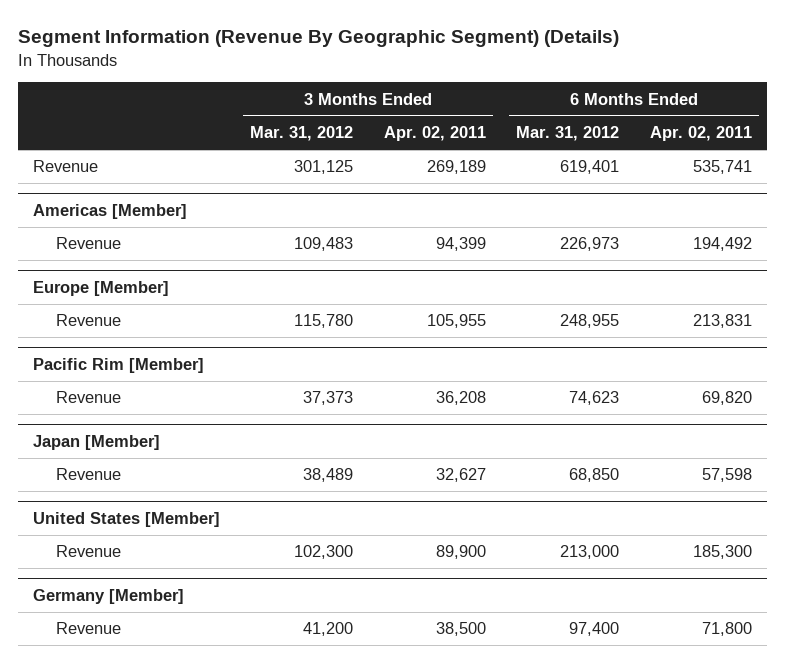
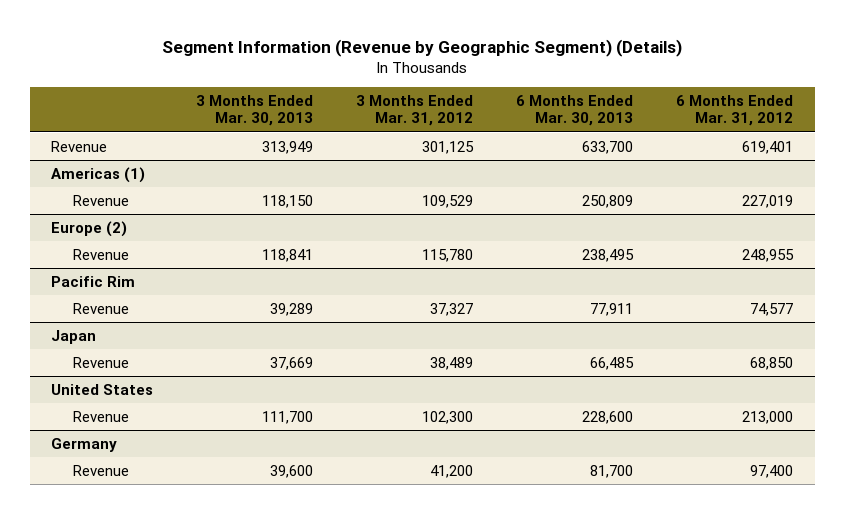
- Segment Information (Revenue By Geographic Segment) (Details)
+ Segment Information (Revenue by Geographic Segment) (Details)
- | 3 Months Ended Mar. 31, 2012 | 3 Months Ended Apr. 02, 2011 | 6 Months Ended Mar. 31, 2012 | 6 Months Ended Apr. 02, 2011
+ | 3 Months Ended Mar. 30, 2013 | 3 Months Ended Mar. 31, 2012 | 6 Months Ended Mar. 30, 2013 | 6 Months Ended Mar. 31, 2012
- Americas [Member]
- Revenue | 109,483 | 94,399 | 226,973 | 194,492
- Europe [Member]
+ Americas (1)
+ Revenue | 118,150 | 109,529 | 250,809 | 227,019
+ Europe (2)
- Pacific Rim [Member]
- Revenue | 37,373 | 36,208 | 74,623 | 69,820
- Japan [Member]
+ Pacific Rim
+ Revenue | 39,289 | 37,327 | 77,911 | 74,577
+ Japan
- United States [Member]
+ United States
- Germany [Member]
+ Germany

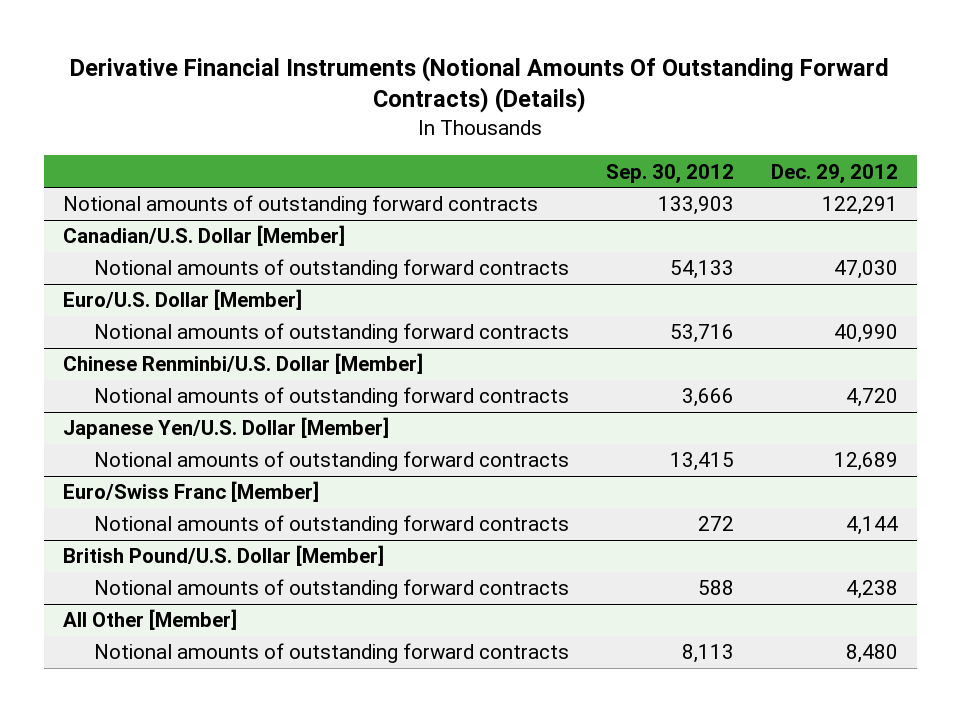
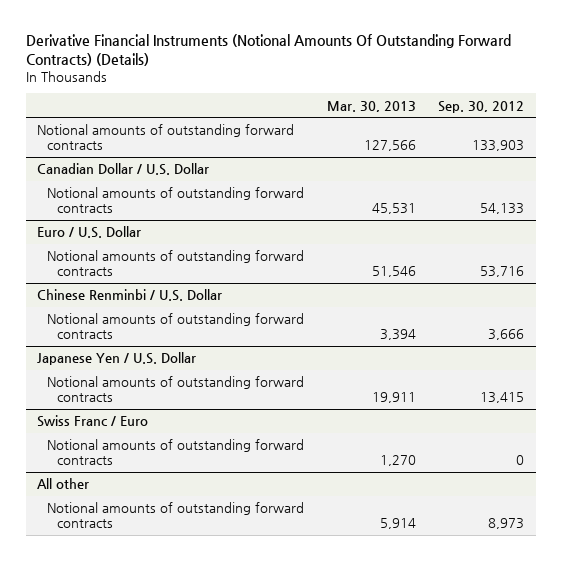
- | Sep. 30, 2012 | Dec. 29, 2012
+ | Mar. 30, 2013 | Sep. 30, 2012
- Canadian/U.S. Dollar [Member]
+ Canadian Dollar / U.S. Dollar
- Euro/U.S. Dollar [Member]
+ Euro / U.S. Dollar
- Chinese Renminbi/U.S. Dollar [Member]
+ Chinese Renminbi / U.S. Dollar
- Japanese Yen/U.S. Dollar [Member]
+ Japanese Yen / U.S. Dollar
- Euro/Swiss Franc [Member]
- Notional amounts of outstanding forward contracts | 272 | 4,144
- British Pound/U.S. Dollar [Member]
- Notional amounts of outstanding forward contracts | 588 | 4,238
- All Other [Member]
- Notional amounts of outstanding forward contracts | 8,113 | 8,480
+ Swiss Franc / Euro
+ Notional amounts of outstanding forward contracts | 1,270 | 0
+ All other
+ Notional amounts of outstanding forward contracts | 5,914 | 8,973

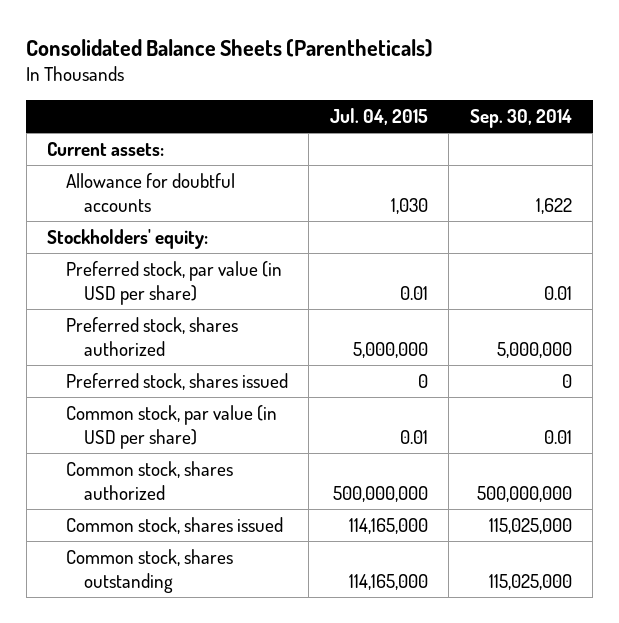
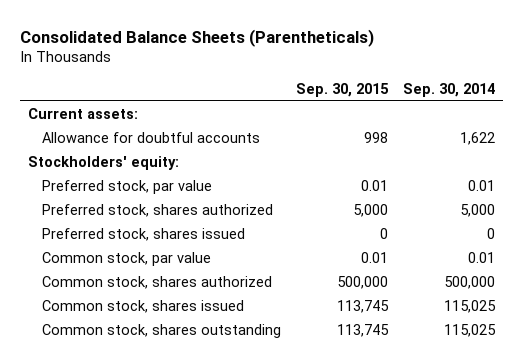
- | Jul. 04, 2015 | Sep. 30, 2014
+ | Sep. 30, 2015 | Sep. 30, 2014
- Preferred stock, par value (in USD per share) | 0.01 | 0.01
- Preferred stock, shares authorized | 5,000,000 | 5,000,000
+ Preferred stock, par value | 0.01 | 0.01
+ Preferred stock, shares authorized | 5,000 | 5,000
- Common stock, par value (in USD per share) | 0.01 | 0.01
- Common stock, shares authorized | 500,000,000 | 500,000,000
- Common stock, shares issued | 114,165,000 | 115,025,000
- Common stock, shares outstanding | 114,165,000 | 115,025,000
+ Common stock, par value | 0.01 | 0.01
+ Common stock, shares authorized | 500,000 | 500,000
+ Common stock, shares issued | 113,745 | 115,025
+ Common stock, shares outstanding | 113,745 | 115,025

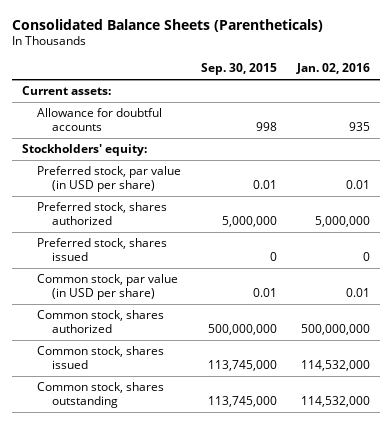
- | Sep. 30, 2015 | Sep. 30, 2014
+ | Sep. 30, 2015 | Jan. 02, 2016
- Preferred stock, par value | 0.01 | 0.01
- Preferred stock, shares authorized | 5,000 | 5,000
+ Preferred stock, par value (in USD per share) | 0.01 | 0.01
+ Preferred stock, shares authorized | 5,000,000 | 5,000,000
- Common stock, par value | 0.01 | 0.01
- Common stock, shares authorized | 500,000 | 500,000
- Common stock, shares issued | 113,745 | 115,025
- Common stock, shares outstanding | 113,745 | 115,025
+ Common stock, par value (in USD per share) | 0.01 | 0.01
+ Common stock, shares authorized | 500,000,000 | 500,000,000
+ Common stock, shares issued | 113,745,000 | 114,532,000
+ Common stock, shares outstanding | 113,745,000 | 114,532,000

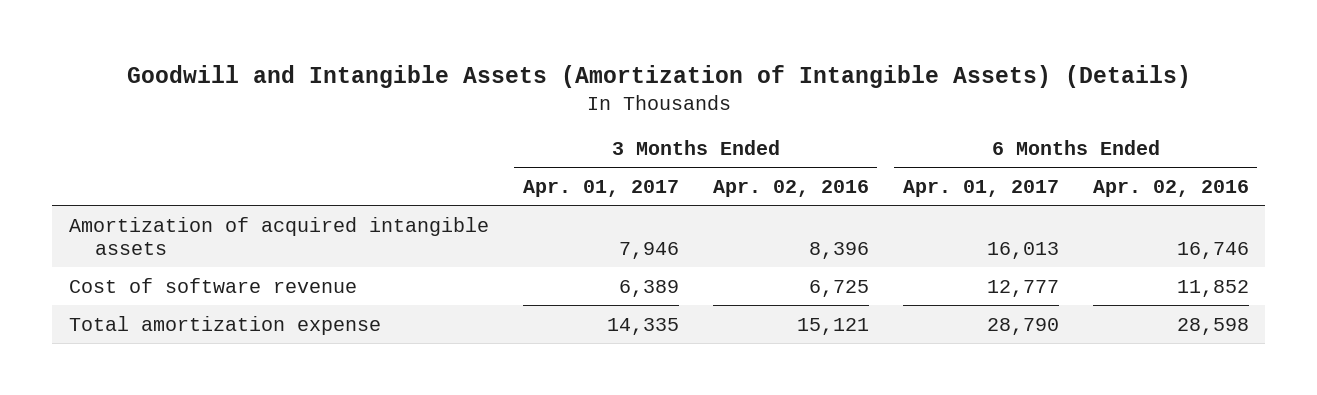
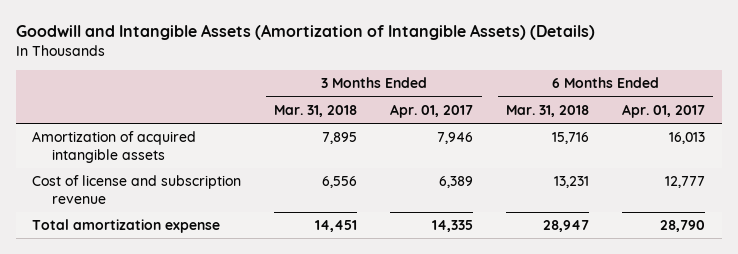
- | 3 Months Ended Apr. 01, 2017 | 3 Months Ended Apr. 02, 2016 | 6 Months Ended Apr. 01, 2017 | 6 Months Ended Apr. 02, 2016
+ | 3 Months Ended Mar. 31, 2018 | 3 Months Ended Apr. 01, 2017 | 6 Months Ended Mar. 31, 2018 | 6 Months Ended Apr. 01, 2017
- Cost of software revenue | 6,389 | 6,725 | 12,777 | 11,852
+ Cost of license and subscription revenue | 6,556 | 6,389 | 13,231 | 12,777

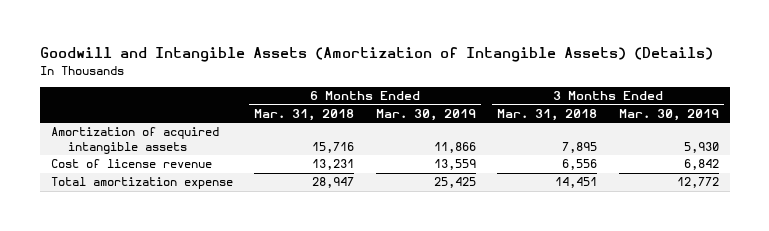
- | 3 Months Ended Mar. 31, 2018 | 3 Months Ended Apr. 01, 2017 | 6 Months Ended Mar. 31, 2018 | 6 Months Ended Apr. 01, 2017
+ | 6 Months Ended Mar. 31, 2018 | 6 Months Ended Mar. 30, 2019 | 3 Months Ended Mar. 31, 2018 | 3 Months Ended Mar. 30, 2019
- Cost of license and subscription revenue | 6,556 | 6,389 | 13,231 | 12,777
+ Cost of license revenue | 13,231 | 13,559 | 6,556 | 6,842

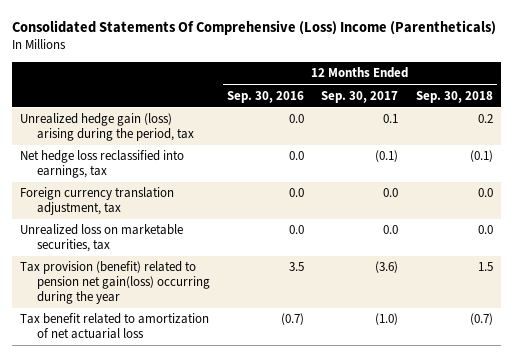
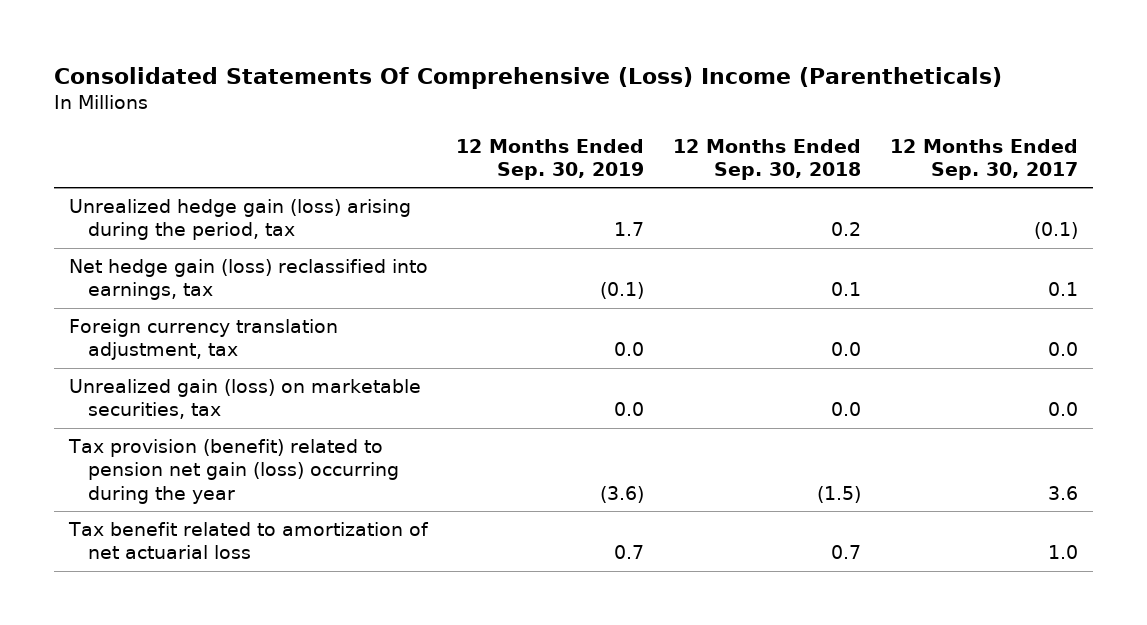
- | 12 Months Ended Sep. 30, 2016 | 12 Months Ended Sep. 30, 2017 | 12 Months Ended Sep. 30, 2018
+ | 12 Months Ended Sep. 30, 2019 | 12 Months Ended Sep. 30, 2018 | 12 Months Ended Sep. 30, 2017
- Unrealized hedge gain (loss) arising during the period, tax | 0.0 | 0.1 | 0.2
- Net hedge loss reclassified into earnings, tax | 0.0 | (0.1) | (0.1)
+ Unrealized hedge gain (loss) arising during the period, tax | 1.7 | 0.2 | (0.1)
+ Net hedge gain (loss) reclassified into earnings, tax | (0.1) | 0.1 | 0.1
- Unrealized loss on marketable securities, tax | 0.0 | 0.0 | 0.0
- Tax provision (benefit) related to pension net gain(loss) occurring during the year | 3.5 | (3.6) | 1.5
- Tax benefit related to amortization of net actuarial loss | (0.7) | (1.0) | (0.7)
+ Unrealized gain (loss) on marketable securities, tax | 0.0 | 0.0 | 0.0
+ Tax provision (benefit) related to pension net gain (loss) occurring during the year | (3.6) | (1.5) | 3.6
+ Tax benefit related to amortization of net actuarial loss | 0.7 | 0.7 | 1.0

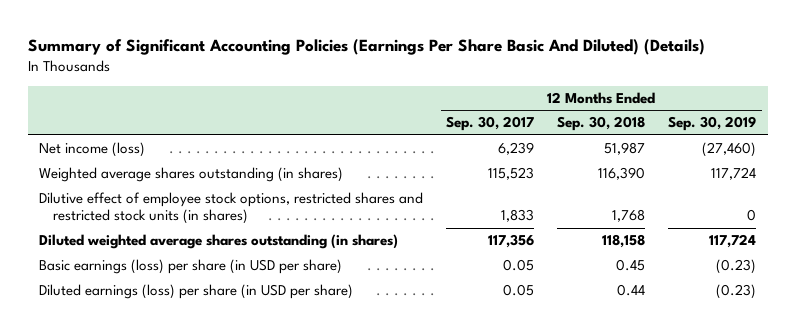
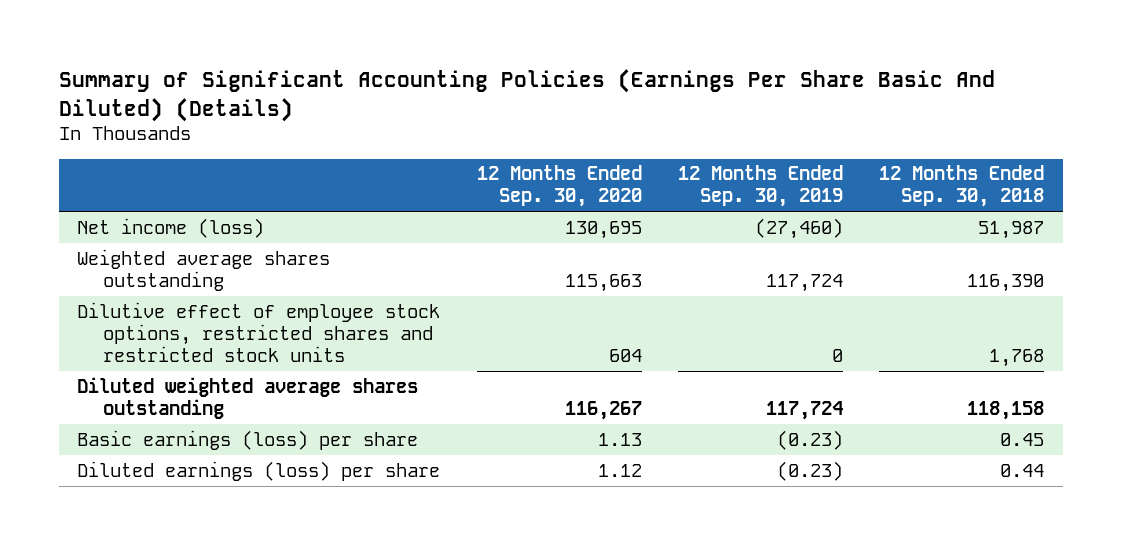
- | 12 Months Ended Sep. 30, 2017 | 12 Months Ended Sep. 30, 2018 | 12 Months Ended Sep. 30, 2019
+ | 12 Months Ended Sep. 30, 2020 | 12 Months Ended Sep. 30, 2019 | 12 Months Ended Sep. 30, 2018
- Weighted average shares outstanding (in shares) | 115,523 | 116,390 | 117,724
- Dilutive effect of employee stock options, restricted shares and restricted stock units (in shares) | 1,833 | 1,768 | 0
- Diluted weighted average shares outstanding (in shares) | 117,356 | 118,158 | 117,724
- Basic earnings (loss) per share (in USD per share) | 0.05 | 0.45 | (0.23)
- Diluted earnings (loss) per share (in USD per share) | 0.05 | 0.44 | (0.23)
+ Weighted average shares outstanding | 115,663 | 117,724 | 116,390
+ Dilutive effect of employee stock options, restricted shares and restricted stock units | 604 | 0 | 1,768
+ Diluted weighted average shares outstanding | 116,267 | 117,724 | 118,158
+ Basic earnings (loss) per share | 1.13 | (0.23) | 0.45
+ Diluted earnings (loss) per share | 1.12 | (0.23) | 0.44

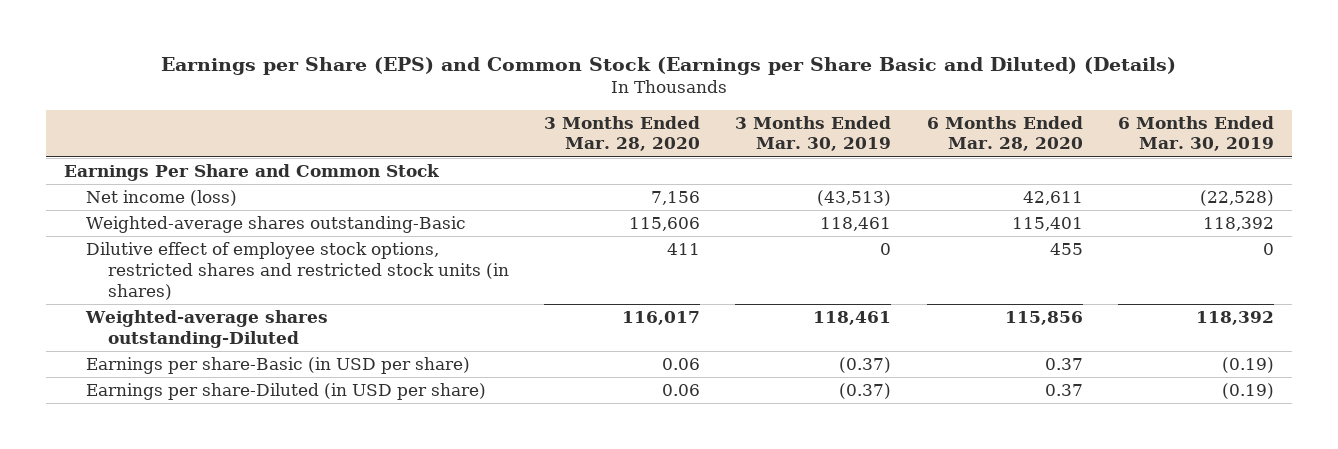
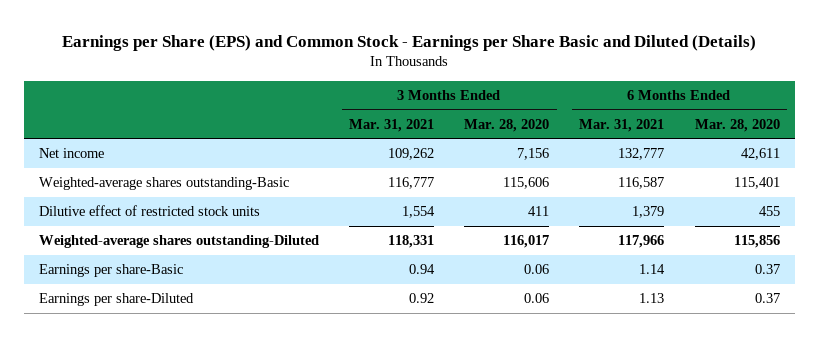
- Earnings per Share (EPS) and Common Stock (Earnings per Share Basic and Diluted) (Details)
+ Earnings per Share (EPS) and Common Stock - Earnings per Share Basic and Diluted (Details)
- | 3 Months Ended Mar. 28, 2020 | 3 Months Ended Mar. 30, 2019 | 6 Months Ended Mar. 28, 2020 | 6 Months Ended Mar. 30, 2019
+ | 3 Months Ended Mar. 31, 2021 | 3 Months Ended Mar. 28, 2020 | 6 Months Ended Mar. 31, 2021 | 6 Months Ended Mar. 28, 2020
- Earnings Per Share and Common Stock
- Net income (loss) | 7,156 | (43,513) | 42,611 | (22,528)
+ Net income | 109,262 | 7,156 | 132,777 | 42,611
- Dilutive effect of employee stock options, restricted shares and restricted stock units (in shares) | 411 | 0 | 455 | 0
+ Dilutive effect of restricted stock units | 1,554 | 411 | 1,379 | 455
- Earnings per share-Basic (in USD per share) | 0.06 | (0.37) | 0.37 | (0.19)
- Earnings per share-Diluted (in USD per share) | 0.06 | (0.37) | 0.37 | (0.19)
+ Earnings per share-Basic | 0.94 | 0.06 | 1.14 | 0.37
+ Earnings per share-Diluted | 0.92 | 0.06 | 1.13 | 0.37

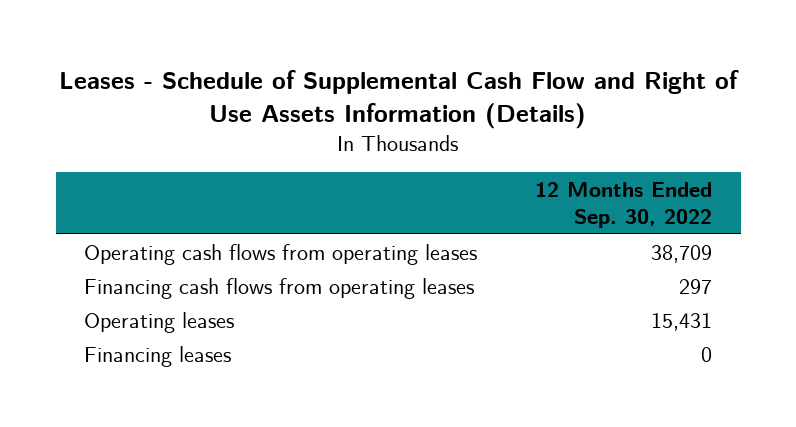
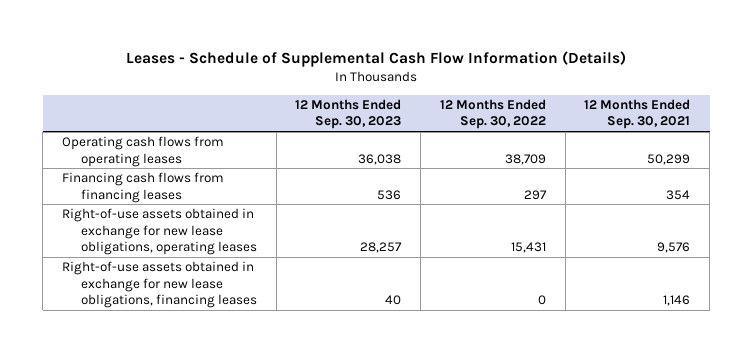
- Leases - Schedule of Supplemental Cash Flow and Right of Use Assets Information (Details)
+ Leases - Schedule of Supplemental Cash Flow Information (Details)
- | 12 Months Ended Sep. 30, 2022
+ | 12 Months Ended Sep. 30, 2023 | 12 Months Ended Sep. 30, 2022 | 12 Months Ended Sep. 30, 2021
- Financing cash flows from operating leases | 297
- Operating leases | 15,431
- Financing leases | 0
+ Financing cash flows from financing leases | 536 | 297 | 354
+ Right-of-use assets obtained in exchange for new lease obligations, operating leases | 28,257 | 15,431 | 9,576
+ Right-of-use assets obtained in exchange for new lease obligations, financing leases | 40 | 0 | 1,146

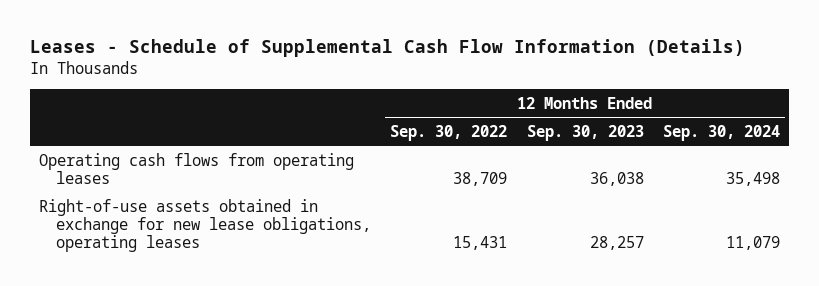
- | 12 Months Ended Sep. 30, 2023 | 12 Months Ended Sep. 30, 2022 | 12 Months Ended Sep. 30, 2021
+ | 12 Months Ended Sep. 30, 2022 | 12 Months Ended Sep. 30, 2023 | 12 Months Ended Sep. 30, 2024
- Financing cash flows from financing leases | 536 | 297 | 354
- Right-of-use assets obtained in exchange for new lease obligations, financing leases | 40 | 0 | 1,146

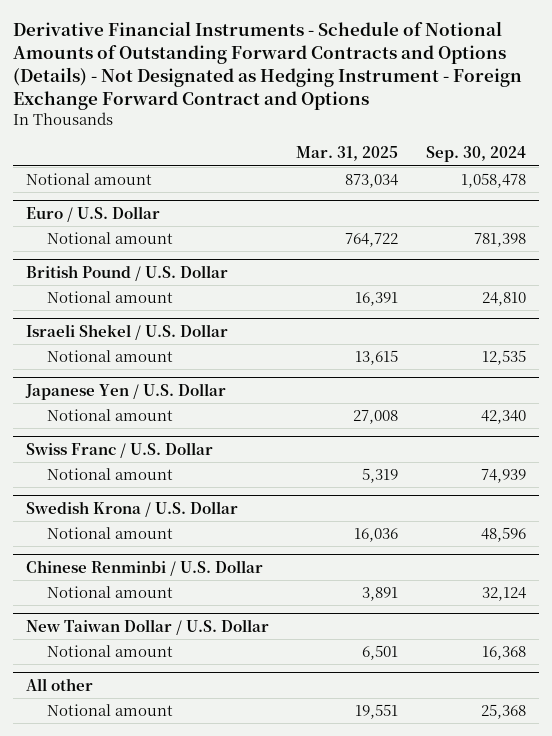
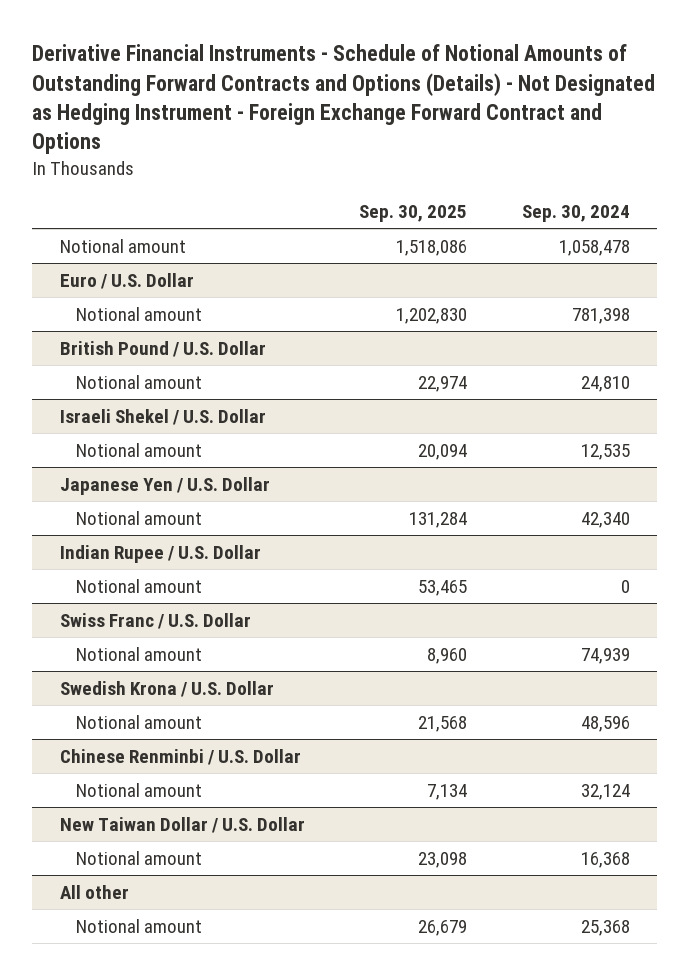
- | Mar. 31, 2025 | Sep. 30, 2024
+ | Sep. 30, 2025 | Sep. 30, 2024
+ Indian Rupee / U.S. Dollar
+ Notional amount | 53,465 | 0

